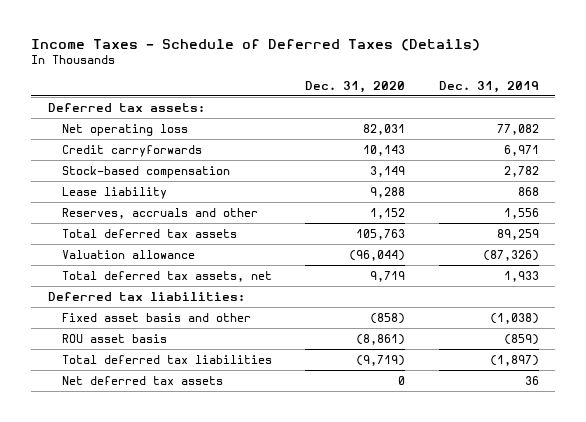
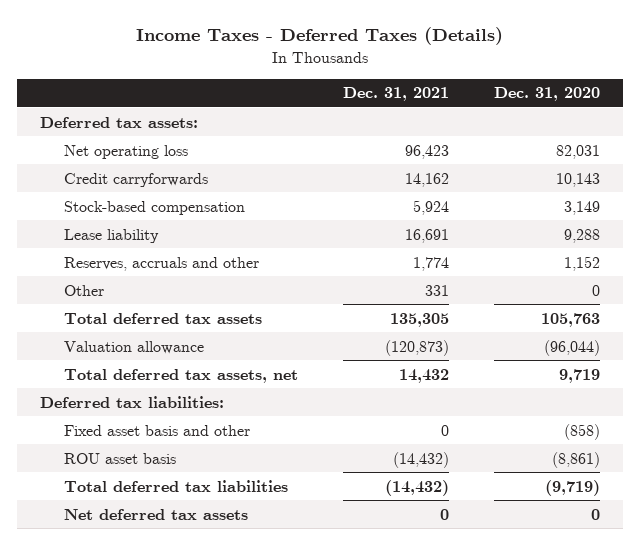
- Income Taxes - Schedule of Deferred Taxes (Details)
+ Income Taxes - Deferred Taxes (Details)
- | Dec. 31, 2020 | Dec. 31, 2019
+ | Dec. 31, 2021 | Dec. 31, 2020
+ Other | 331 | 0

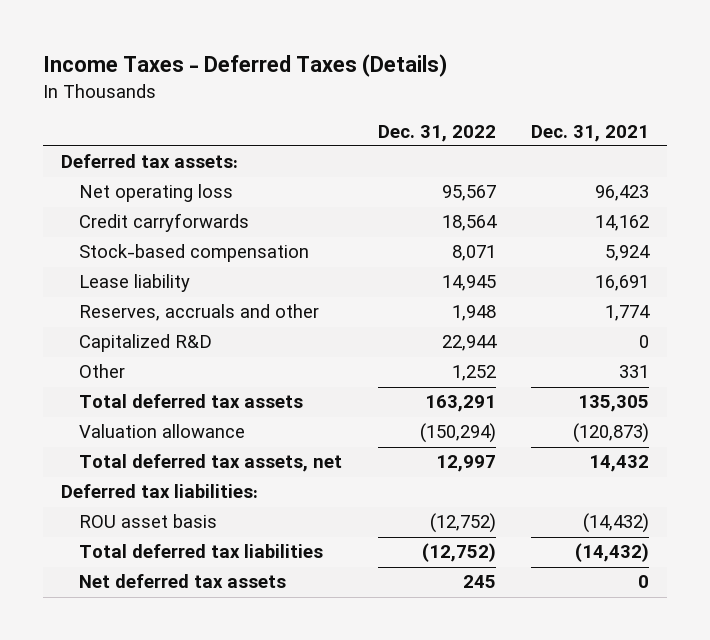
- | Dec. 31, 2021 | Dec. 31, 2020
+ | Dec. 31, 2022 | Dec. 31, 2021
+ Capitalized R&D | 22,944 | 0
- Fixed asset basis and other | 0 | (858)

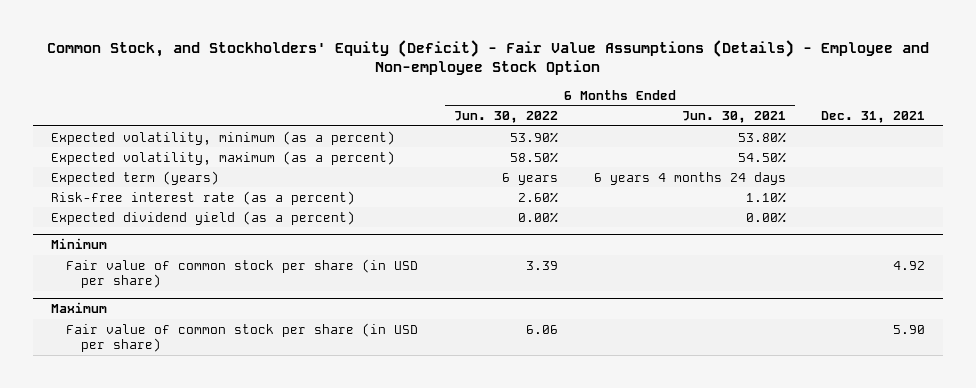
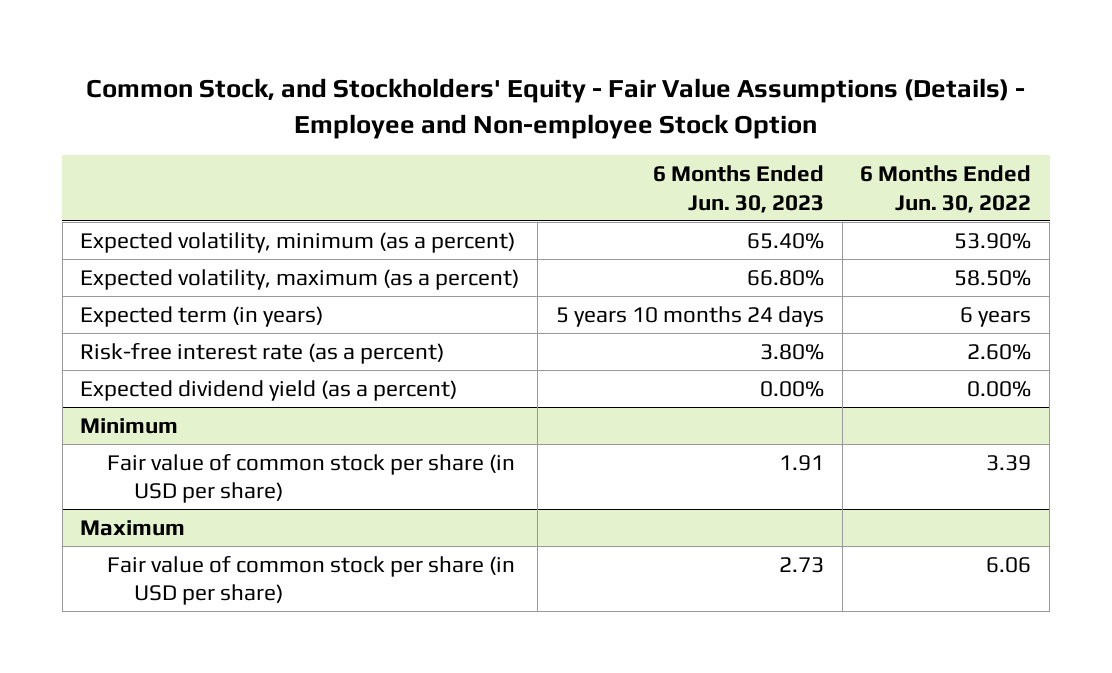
- Common Stock, and Stockholders' Equity (Deficit) - Fair Value Assumptions (Details) - Employee and Non-employee Stock Option
+ Common Stock, and Stockholders' Equity - Fair Value Assumptions (Details) - Employee and Non-employee Stock Option
- | 6 Months Ended Jun. 30, 2022 | 6 Months Ended Jun. 30, 2021 | Dec. 31, 2021
+ | 6 Months Ended Jun. 30, 2023 | 6 Months Ended Jun. 30, 2022
- Expected term (years) | 6 years | 6 years 4 months 24 days |
+ Expected term (in years) | 5 years 10 months 24 days | 6 years

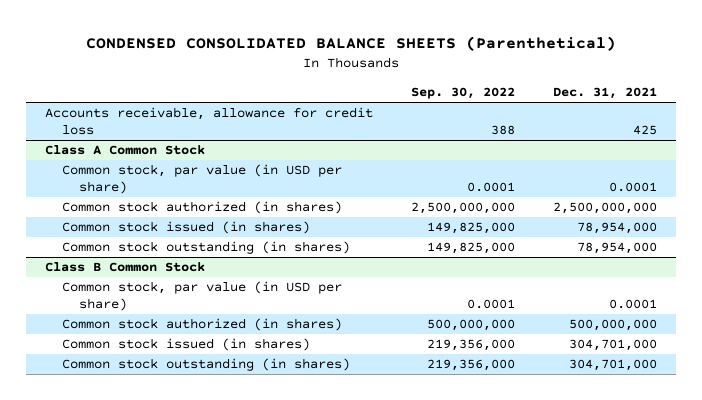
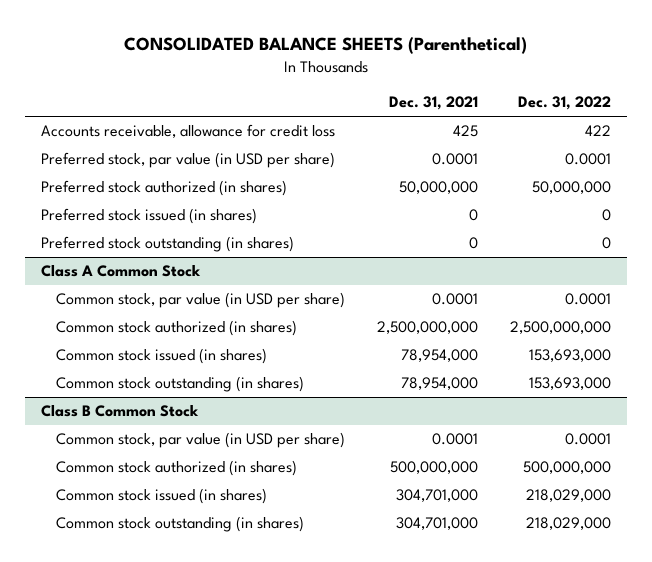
- CONDENSED CONSOLIDATED BALANCE SHEETS (Parenthetical)
+ CONSOLIDATED BALANCE SHEETS (Parenthetical)
- | Sep. 30, 2022 | Dec. 31, 2021
+ | Dec. 31, 2021 | Dec. 31, 2022
+ Preferred stock, par value (in USD per share) | 0.0001 | 0.0001
+ Preferred stock authorized (in shares) | 50,000,000 | 50,000,000
+ Preferred stock issued (in shares) | 0 | 0
+ Preferred stock outstanding (in shares) | 0 | 0

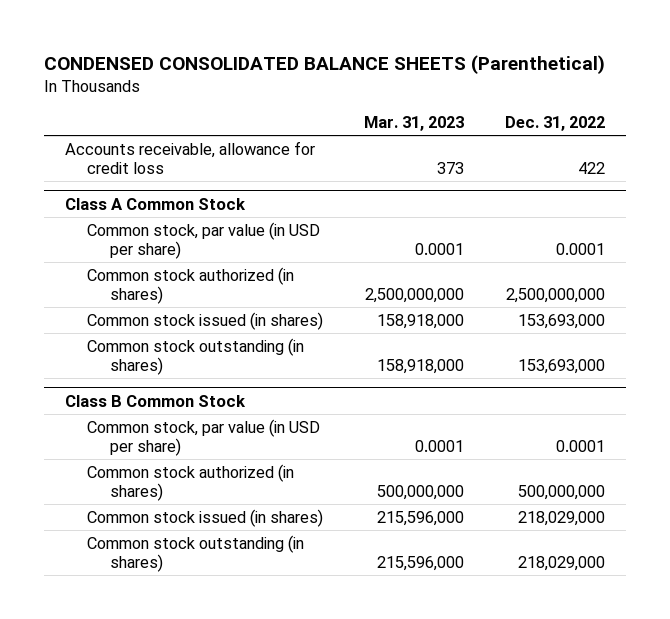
- CONSOLIDATED BALANCE SHEETS (Parenthetical)
+ CONDENSED CONSOLIDATED BALANCE SHEETS (Parenthetical)
- | Dec. 31, 2021 | Dec. 31, 2022
+ | Mar. 31, 2023 | Dec. 31, 2022
- Preferred stock, par value (in USD per share) | 0.0001 | 0.0001
- Preferred stock authorized (in shares) | 50,000,000 | 50,000,000
- Preferred stock issued (in shares) | 0 | 0
- Preferred stock outstanding (in shares) | 0 | 0

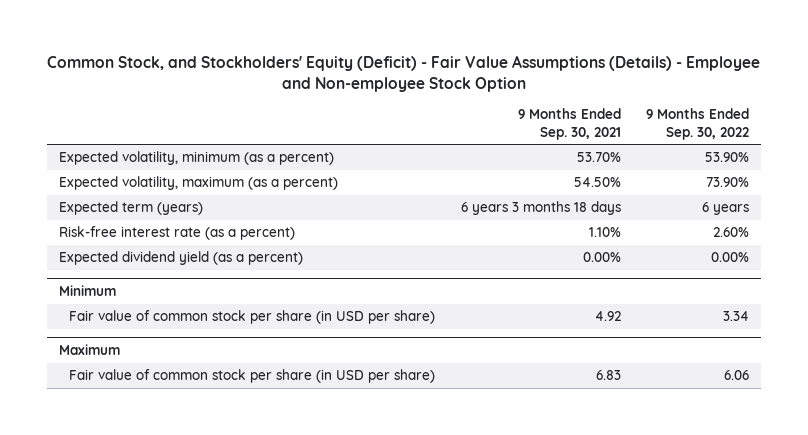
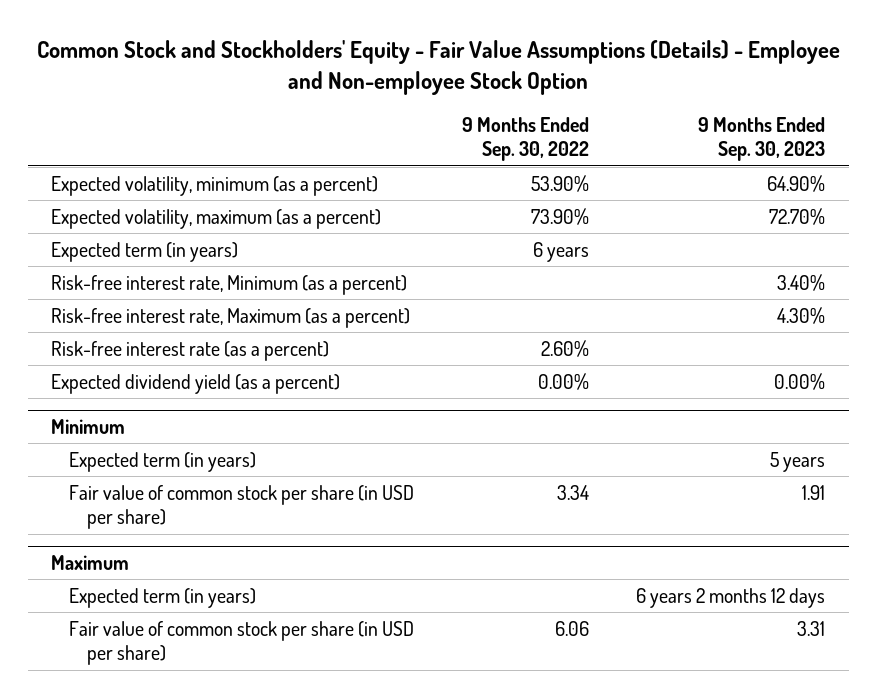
- Common Stock, and Stockholders' Equity (Deficit) - Fair Value Assumptions (Details) - Employee and Non-employee Stock Option
+ Common Stock and Stockholders' Equity - Fair Value Assumptions (Details) - Employee and Non-employee Stock Option
- | 9 Months Ended Sep. 30, 2021 | 9 Months Ended Sep. 30, 2022
+ | 9 Months Ended Sep. 30, 2022 | 9 Months Ended Sep. 30, 2023
- Expected term (years) | 6 years 3 months 18 days | 6 years
+ Expected term (in years) | 6 years |
+ Risk-free interest rate, Minimum (as a percent) | | 3.40%
+ Risk-free interest rate, Maximum (as a percent) | | 4.30%
@ Minimum
+ Expected term (in years) | | 5 years
@ Maximum
+ Expected term (in years) | | 6 years 2 months 12 days

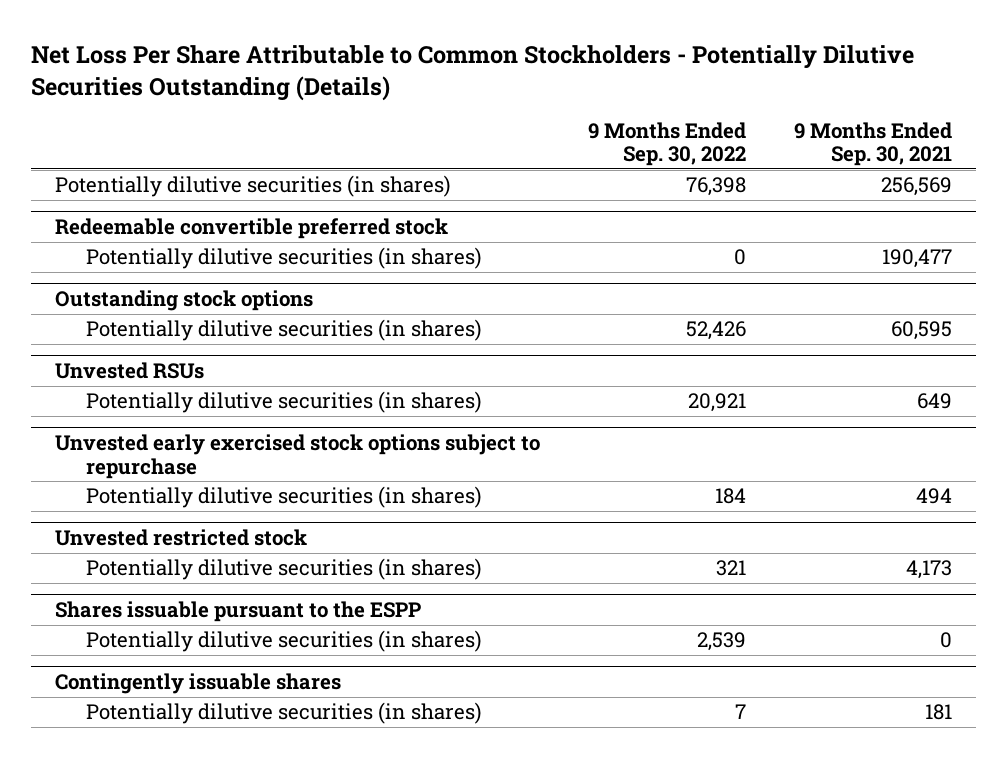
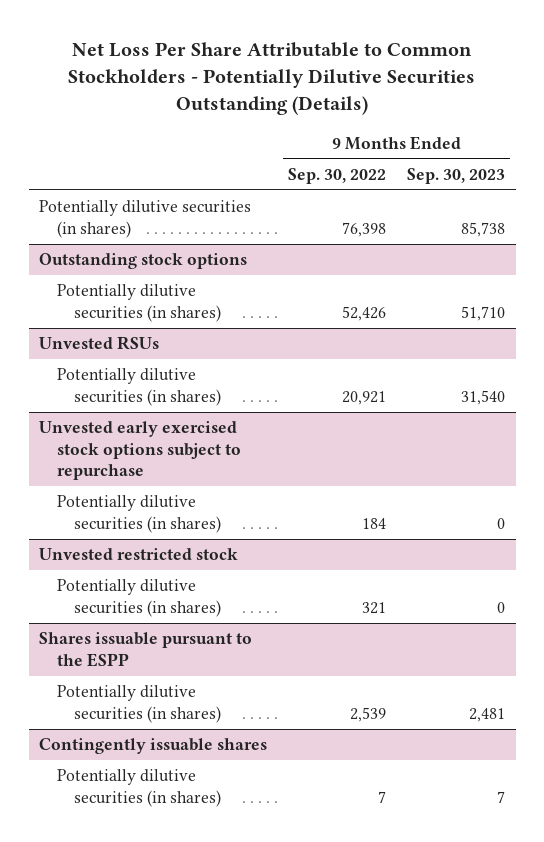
- | 9 Months Ended Sep. 30, 2022 | 9 Months Ended Sep. 30, 2021
+ | 9 Months Ended Sep. 30, 2022 | 9 Months Ended Sep. 30, 2023
- Redeemable convertible preferred stock
- Potentially dilutive securities (in shares) | 0 | 190,477

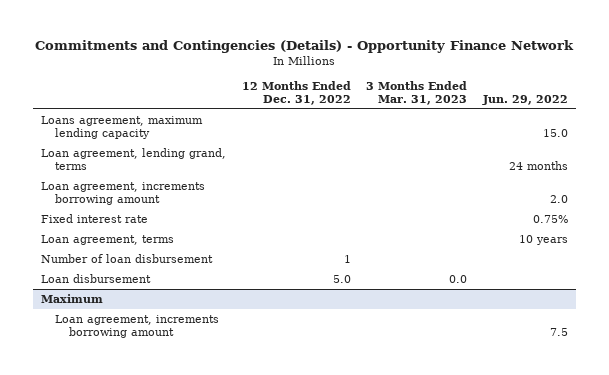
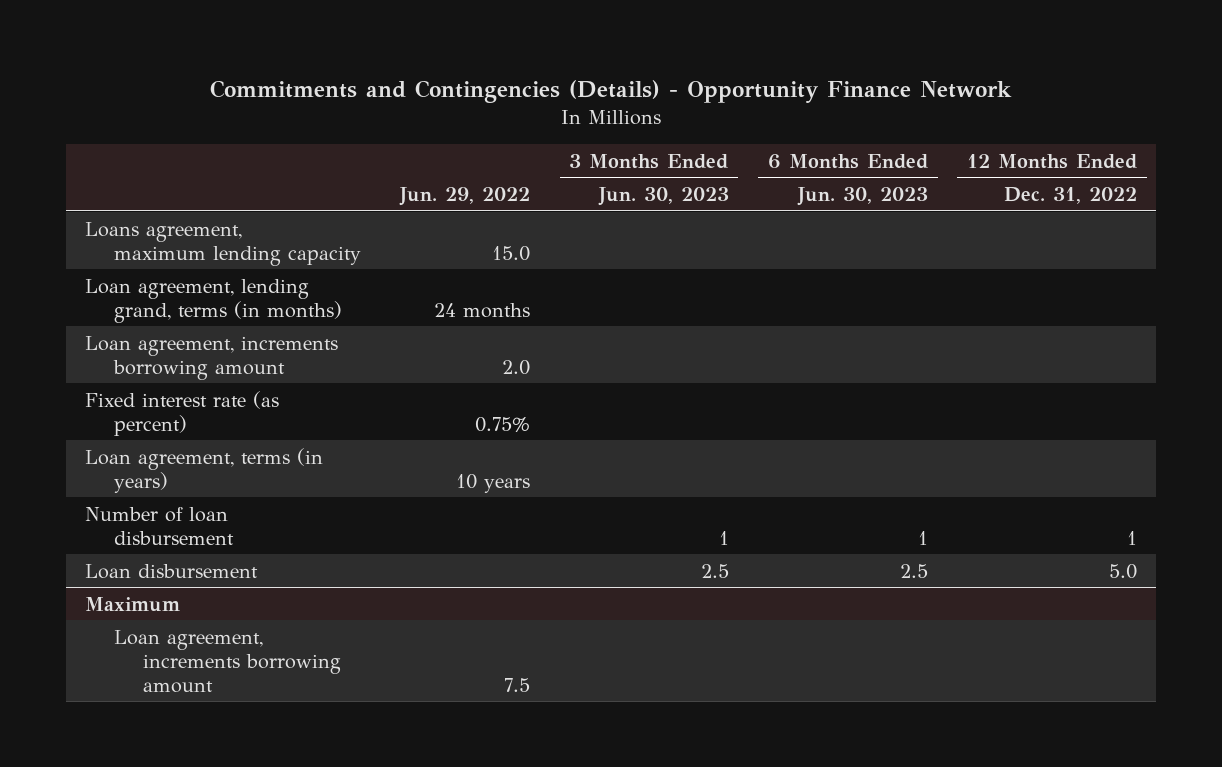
- | 12 Months Ended Dec. 31, 2022 | 3 Months Ended Mar. 31, 2023 | Jun. 29, 2022
+ | Jun. 29, 2022 | 3 Months Ended Jun. 30, 2023 | 6 Months Ended Jun. 30, 2023 | 12 Months Ended Dec. 31, 2022
- Loan agreement, lending grand, terms | | | 24 months
+ Loan agreement, lending grand, terms (in months) | 24 months | | |
- Fixed interest rate | | | 0.75%
- Loan agreement, terms | | | 10 years
+ Fixed interest rate (as percent) | 0.75% | | |
+ Loan agreement, terms (in years) | 10 years | | |

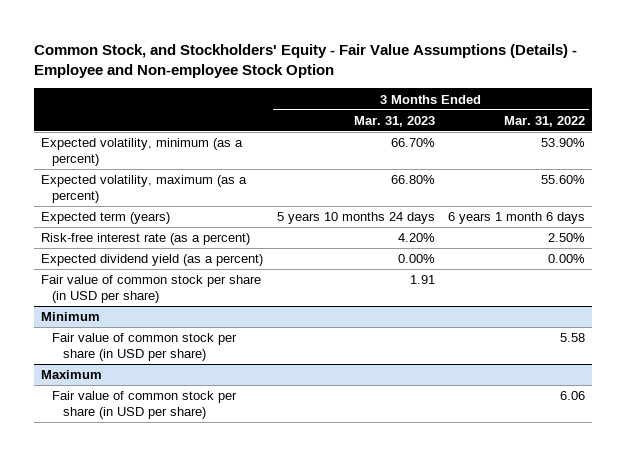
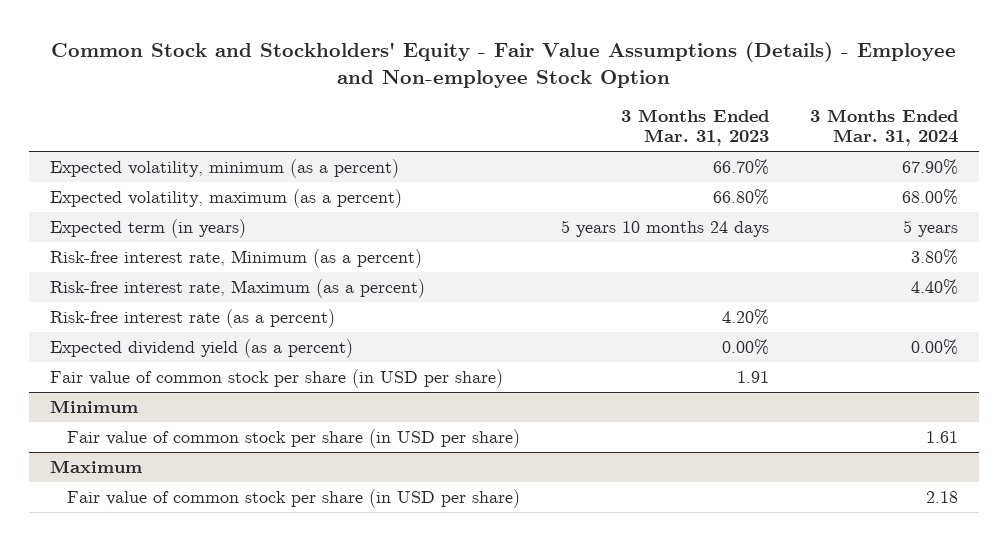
- Common Stock, and Stockholders' Equity - Fair Value Assumptions (Details) - Employee and Non-employee Stock Option
+ Common Stock and Stockholders' Equity - Fair Value Assumptions (Details) - Employee and Non-employee Stock Option
- | 3 Months Ended Mar. 31, 2023 | 3 Months Ended Mar. 31, 2022
+ | 3 Months Ended Mar. 31, 2023 | 3 Months Ended Mar. 31, 2024
- Expected term (years) | 5 years 10 months 24 days | 6 years 1 month 6 days
+ Expected term (in years) | 5 years 10 months 24 days | 5 years
+ Risk-free interest rate, Minimum (as a percent) | | 3.80%
+ Risk-free interest rate, Maximum (as a percent) | | 4.40%

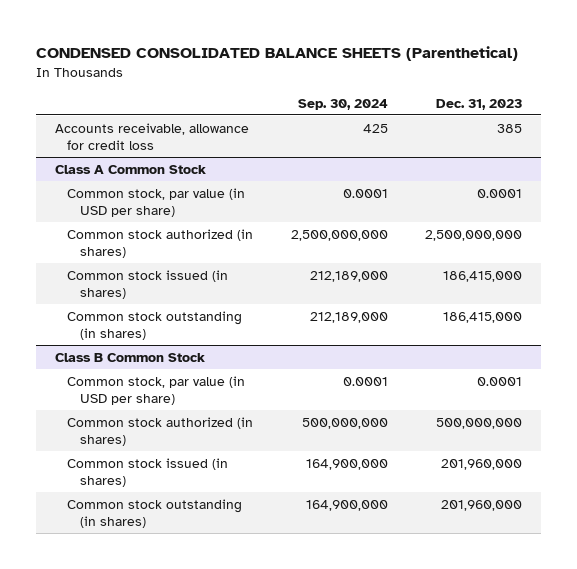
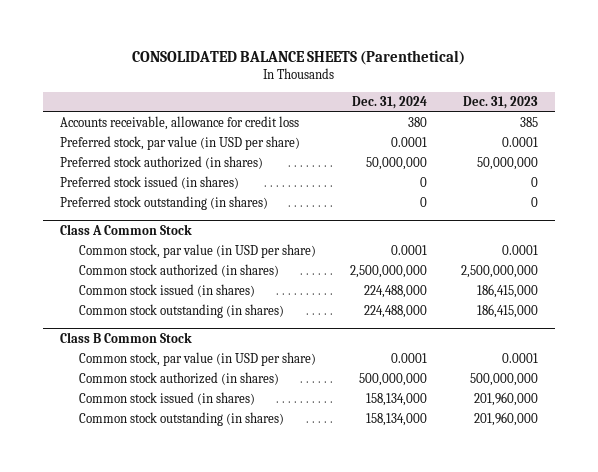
- CONDENSED CONSOLIDATED BALANCE SHEETS (Parenthetical)
+ CONSOLIDATED BALANCE SHEETS (Parenthetical)
- | Sep. 30, 2024 | Dec. 31, 2023
+ | Dec. 31, 2024 | Dec. 31, 2023
+ Preferred stock, par value (in USD per share) | 0.0001 | 0.0001
+ Preferred stock authorized (in shares) | 50,000,000 | 50,000,000
+ Preferred stock issued (in shares) | 0 | 0
+ Preferred stock outstanding (in shares) | 0 | 0

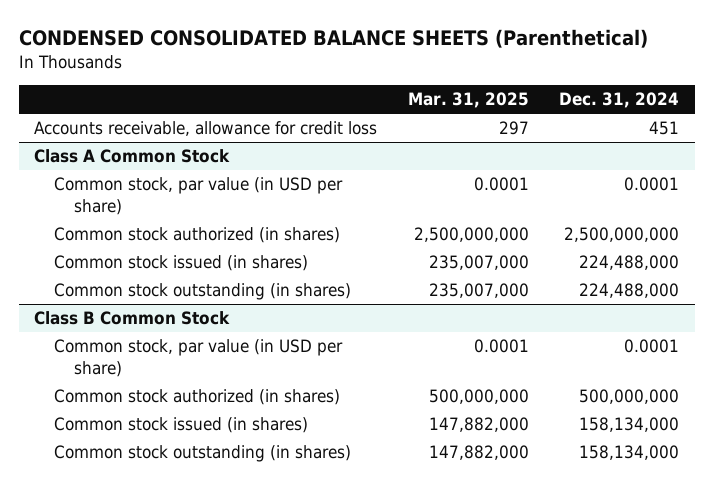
- CONSOLIDATED BALANCE SHEETS (Parenthetical)
+ CONDENSED CONSOLIDATED BALANCE SHEETS (Parenthetical)
- | Dec. 31, 2024 | Dec. 31, 2023
+ | Mar. 31, 2025 | Dec. 31, 2024
- Accounts receivable, allowance for credit loss | 380 | 385
- Preferred stock, par value (in USD per share) | 0.0001 | 0.0001
- Preferred stock authorized (in shares) | 50,000,000 | 50,000,000
- Preferred stock issued (in shares) | 0 | 0
- Preferred stock outstanding (in shares) | 0 | 0
+ Accounts receivable, allowance for credit loss | 297 | 451

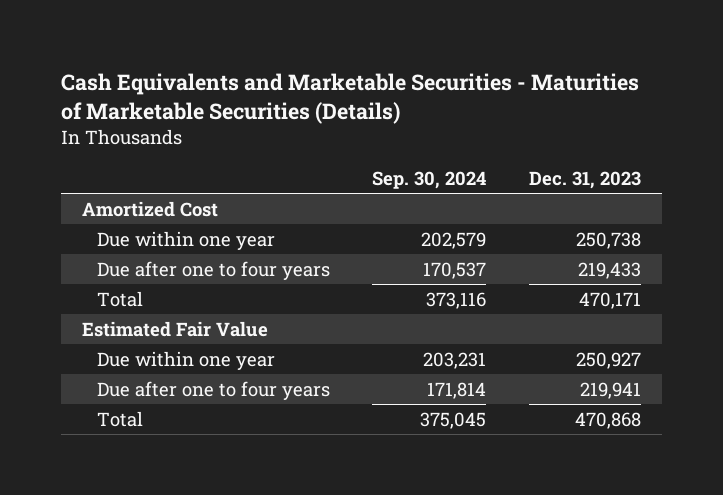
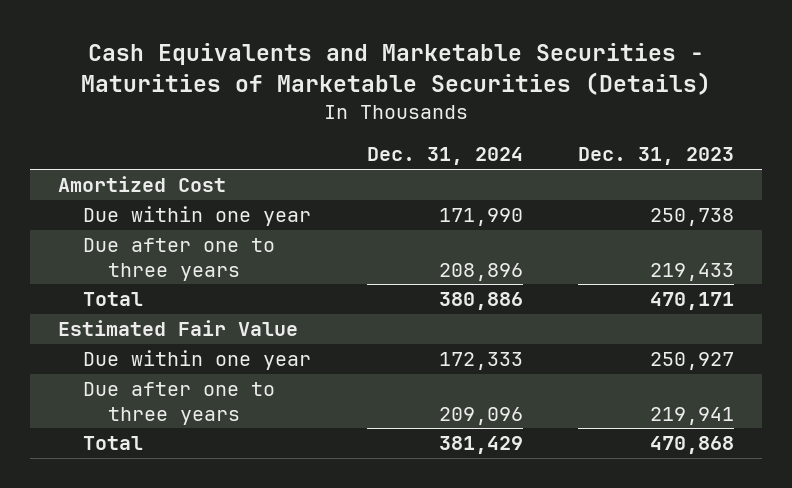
- | Sep. 30, 2024 | Dec. 31, 2023
+ | Dec. 31, 2024 | Dec. 31, 2023
- Due after one to four years | 170,537 | 219,433
+ Due after one to three years | 208,896 | 219,433
- Due after one to four years | 171,814 | 219,941
+ Due after one to three years | 209,096 | 219,941

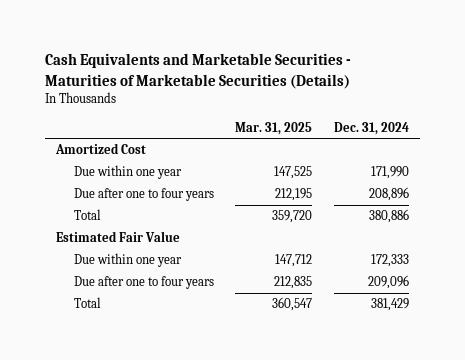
- | Dec. 31, 2024 | Dec. 31, 2023
+ | Mar. 31, 2025 | Dec. 31, 2024
- Due after one to three years | 208,896 | 219,433
+ Due after one to four years | 212,195 | 208,896
- Due after one to three years | 209,096 | 219,941
+ Due after one to four years | 212,835 | 209,096

